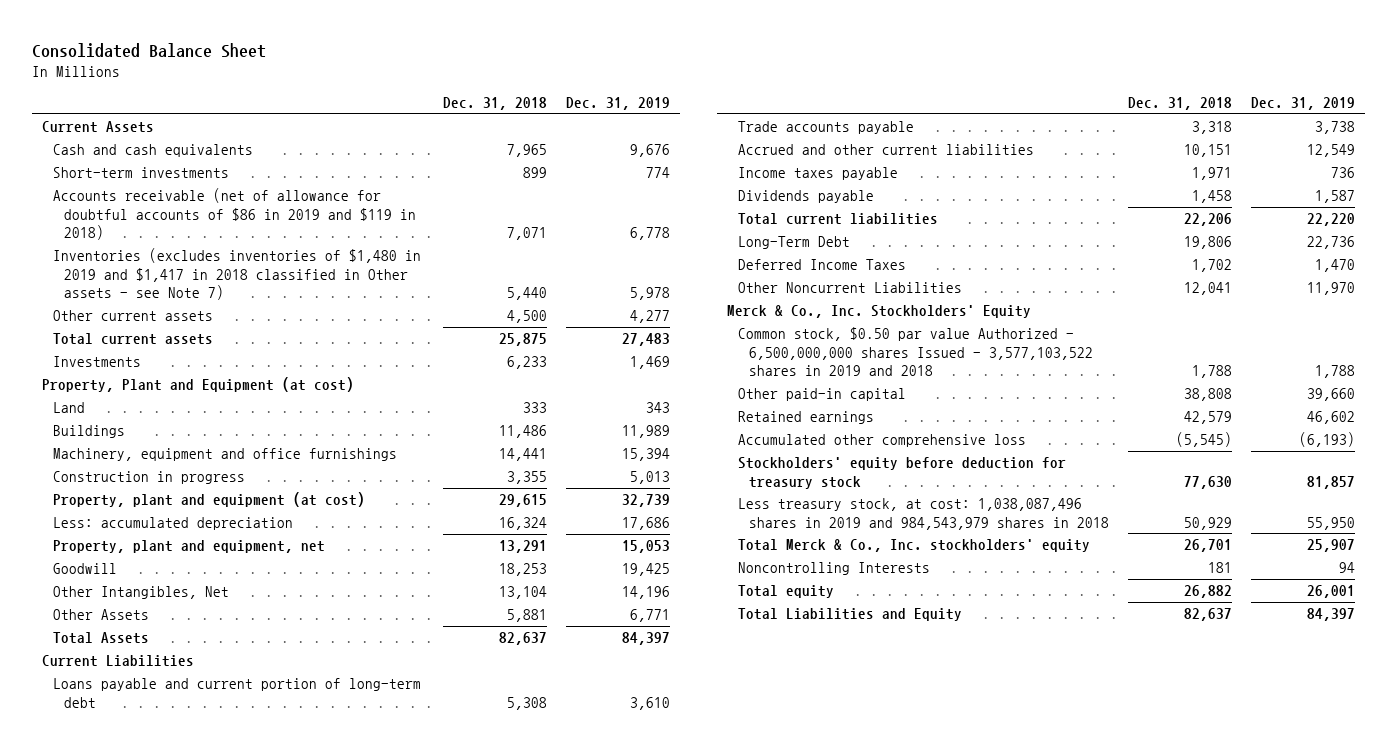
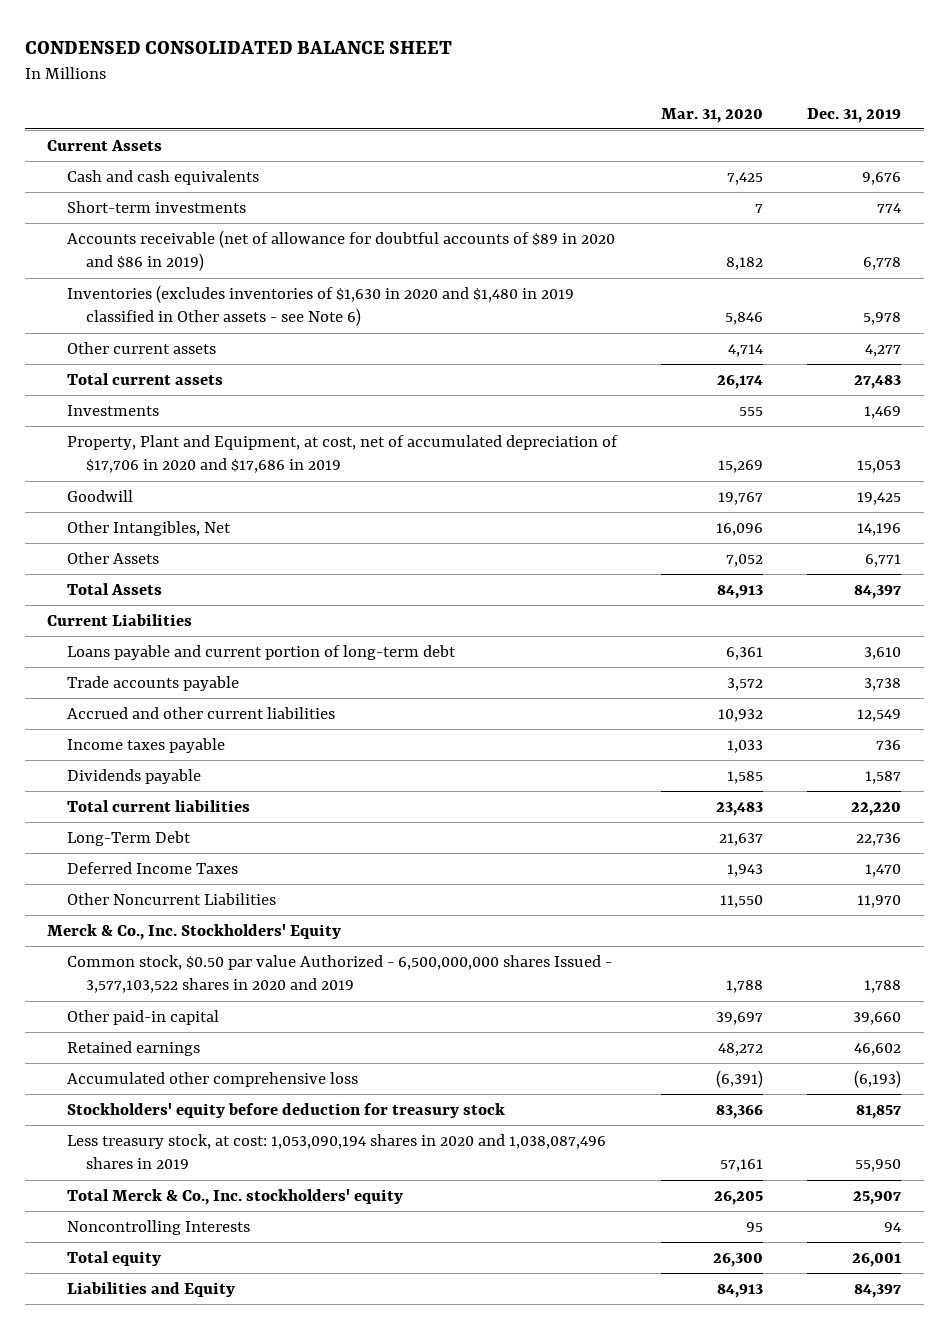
- Consolidated Balance Sheet
+ CONDENSED CONSOLIDATED BALANCE SHEET
- | Dec. 31, 2018 | Dec. 31, 2019
+ | Mar. 31, 2020 | Dec. 31, 2019
- Accounts receivable (net of allowance for doubtful accounts of $86 in 2019 and $119 in 2018) | 7,071 | 6,778
- Inventories (excludes inventories of $1,480 in 2019 and $1,417 in 2018 classified in Other assets - see Note 7) | 5,440 | 5,978
+ Accounts receivable (net of allowance for doubtful accounts of $89 in 2020 and $86 in 2019) | 8,182 | 6,778
+ Inventories (excludes inventories of $1,630 in 2020 and $1,480 in 2019 classified in Other assets - see Note 6) | 5,846 | 5,978
- Property, Plant and Equipment (at cost)
- Land | 333 | 343
- Buildings | 11,486 | 11,989
- Machinery, equipment and office furnishings | 14,441 | 15,394
- Construction in progress | 3,355 | 5,013
- Property, plant and equipment (at cost) | 29,615 | 32,739
- Less: accumulated depreciation | 16,324 | 17,686
- Property, plant and equipment, net | 13,291 | 15,053
+ Property, Plant and Equipment, at cost, net of accumulated depreciation of $17,706 in 2020 and $17,686 in 2019 | 15,269 | 15,053
- Common stock, $0.50 par value Authorized - 6,500,000,000 shares Issued - 3,577,103,522 shares in 2019 and 2018 | 1,788 | 1,788
+ Common stock, $0.50 par value Authorized - 6,500,000,000 shares Issued - 3,577,103,522 shares in 2020 and 2019 | 1,788 | 1,788
- Less treasury stock, at cost: 1,038,087,496 shares in 2019 and 984,543,979 shares in 2018 | 50,929 | 55,950
+ Less treasury stock, at cost: 1,053,090,194 shares in 2020 and 1,038,087,496 shares in 2019 | 57,161 | 55,950
- Total Liabilities and Equity | 82,637 | 84,397
+ Liabilities and Equity | 84,913 | 84,397

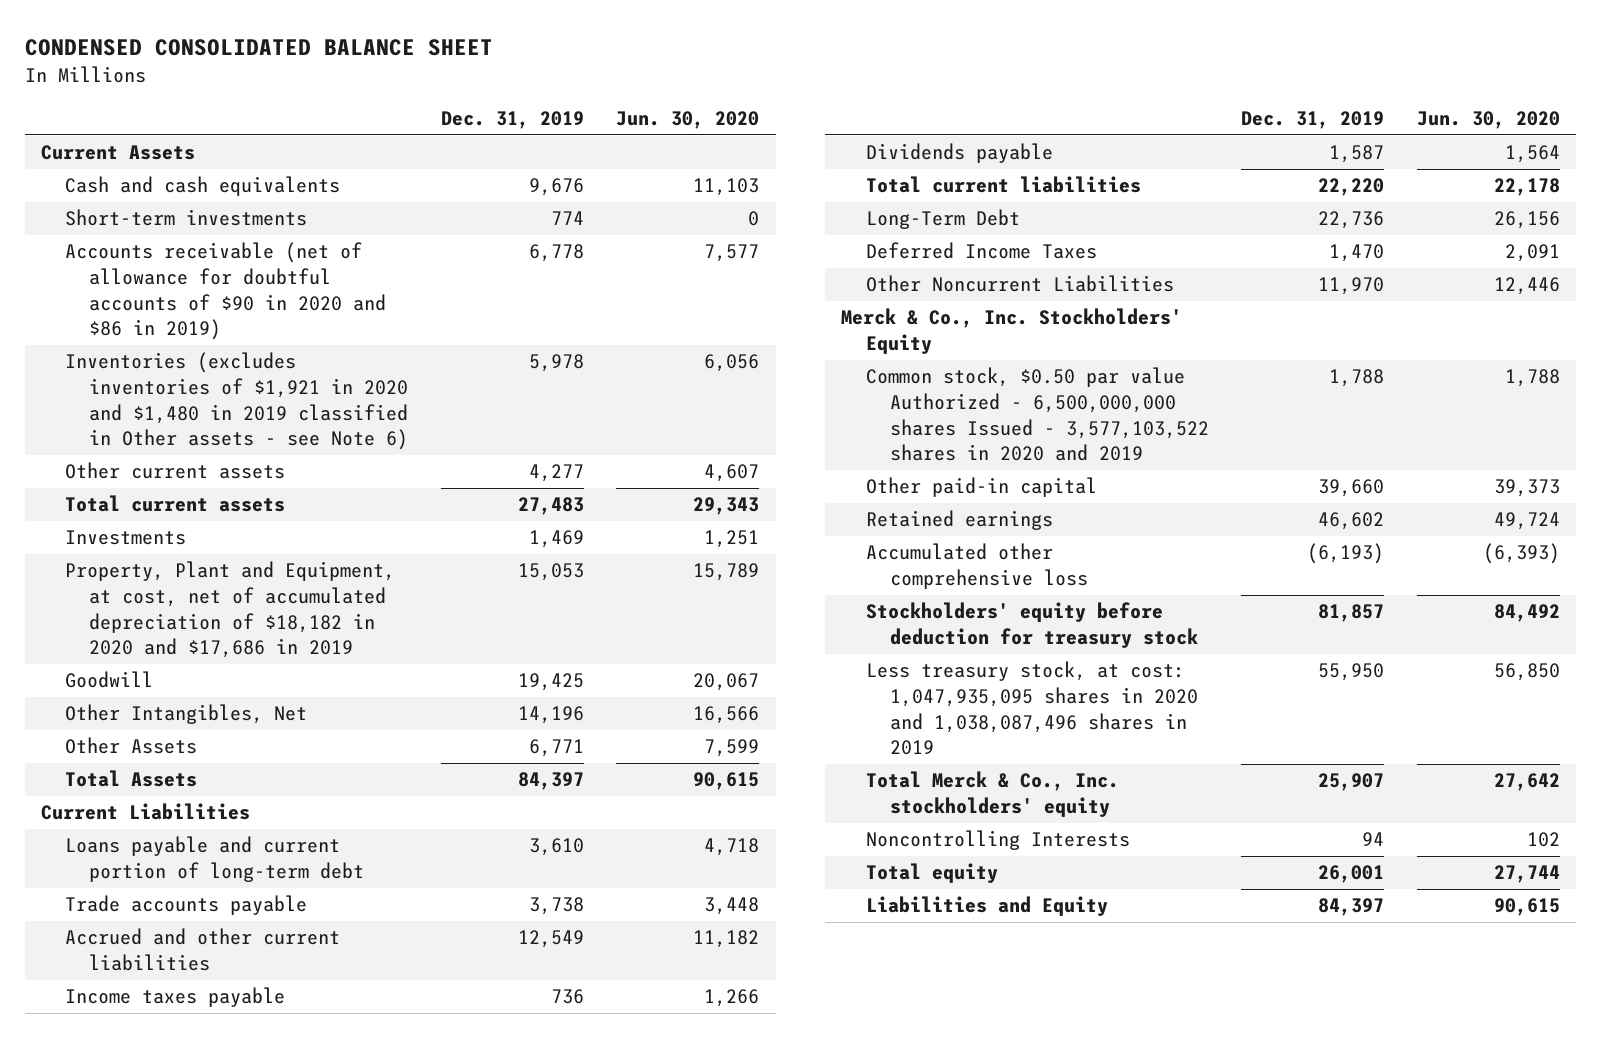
- | Mar. 31, 2020 | Dec. 31, 2019
+ | Dec. 31, 2019 | Jun. 30, 2020
- Accounts receivable (net of allowance for doubtful accounts of $89 in 2020 and $86 in 2019) | 8,182 | 6,778
- Inventories (excludes inventories of $1,630 in 2020 and $1,480 in 2019 classified in Other assets - see Note 6) | 5,846 | 5,978
+ Accounts receivable (net of allowance for doubtful accounts of $90 in 2020 and $86 in 2019) | 6,778 | 7,577
+ Inventories (excludes inventories of $1,921 in 2020 and $1,480 in 2019 classified in Other assets - see Note 6) | 5,978 | 6,056
- Property, Plant and Equipment, at cost, net of accumulated depreciation of $17,706 in 2020 and $17,686 in 2019 | 15,269 | 15,053
+ Property, Plant and Equipment, at cost, net of accumulated depreciation of $18,182 in 2020 and $17,686 in 2019 | 15,053 | 15,789
- Less treasury stock, at cost: 1,053,090,194 shares in 2020 and 1,038,087,496 shares in 2019 | 57,161 | 55,950
+ Less treasury stock, at cost: 1,047,935,095 shares in 2020 and 1,038,087,496 shares in 2019 | 55,950 | 56,850

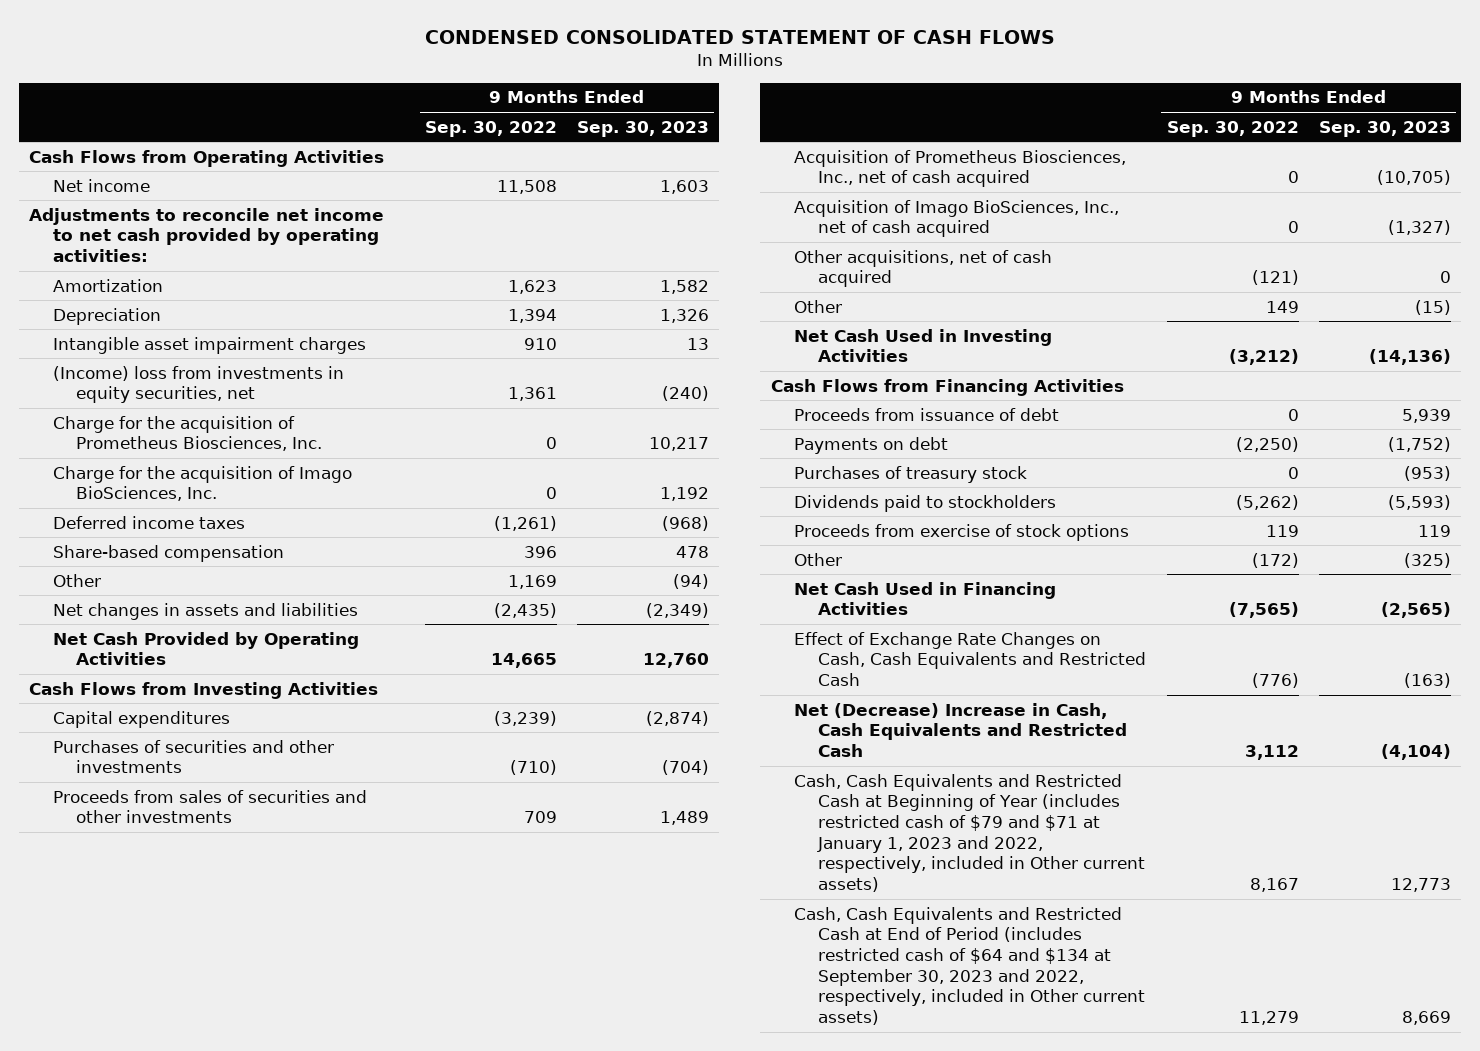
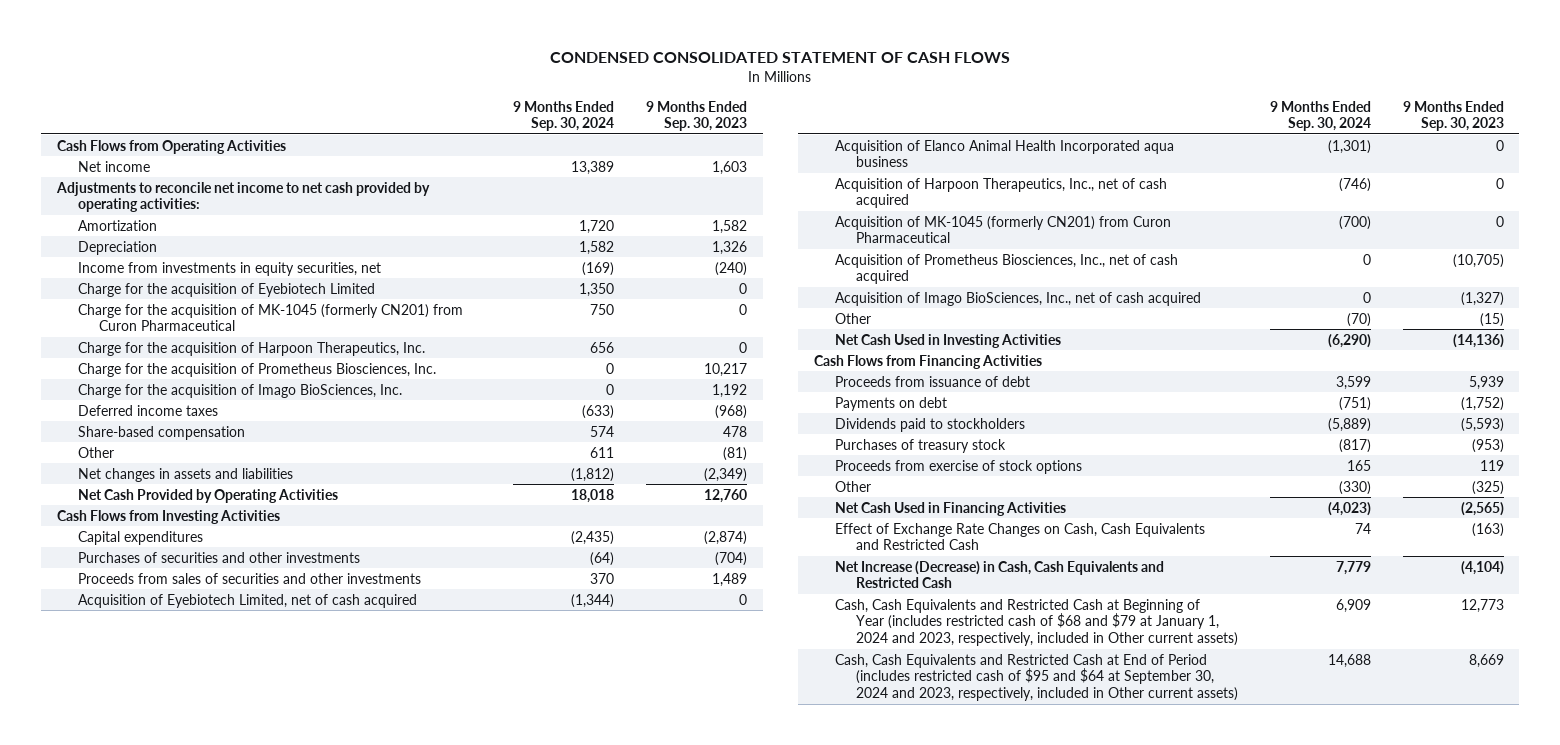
- | 9 Months Ended Sep. 30, 2022 | 9 Months Ended Sep. 30, 2023
+ | 9 Months Ended Sep. 30, 2024 | 9 Months Ended Sep. 30, 2023
- Intangible asset impairment charges | 910 | 13
- (Income) loss from investments in equity securities, net | 1,361 | (240)
+ Income from investments in equity securities, net | (169) | (240)
+ Charge for the acquisition of Eyebiotech Limited | 1,350 | 0
+ Charge for the acquisition of MK-1045 (formerly CN201) from Curon Pharmaceutical | 750 | 0
+ Charge for the acquisition of Harpoon Therapeutics, Inc. | 656 | 0
- Other | 1,169 | (94)
+ Other | 611 | (81)
+ Acquisition of Eyebiotech Limited, net of cash acquired | (1,344) | 0
+ Acquisition of Elanco Animal Health Incorporated aqua business | (1,301) | 0
+ Acquisition of Harpoon Therapeutics, Inc., net of cash acquired | (746) | 0
+ Acquisition of MK-1045 (formerly CN201) from Curon Pharmaceutical | (700) | 0
- Other acquisitions, net of cash acquired | (121) | 0
moved down: Purchases of treasury stock | (817) | (953)
- Net (Decrease) Increase in Cash, Cash Equivalents and Restricted Cash | 3,112 | (4,104)
- Cash, Cash Equivalents and Restricted Cash at Beginning of Year (includes restricted cash of $79 and $71 at January 1, 2023 and 2022, respectively, included in Other current assets) | 8,167 | 12,773
- Cash, Cash Equivalents and Restricted Cash at End of Period (includes restricted cash of $64 and $134 at September 30, 2023 and 2022, respectively, included in Other current assets) | 11,279 | 8,669
+ Net Increase (Decrease) in Cash, Cash Equivalents and Restricted Cash | 7,779 | (4,104)
+ Cash, Cash Equivalents and Restricted Cash at Beginning of Year (includes restricted cash of $68 and $79 at January 1, 2024 and 2023, respectively, included in Other current assets) | 6,909 | 12,773
+ Cash, Cash Equivalents and Restricted Cash at End of Period (includes restricted cash of $95 and $64 at September 30, 2024 and 2023, respectively, included in Other current assets) | 14,688 | 8,669

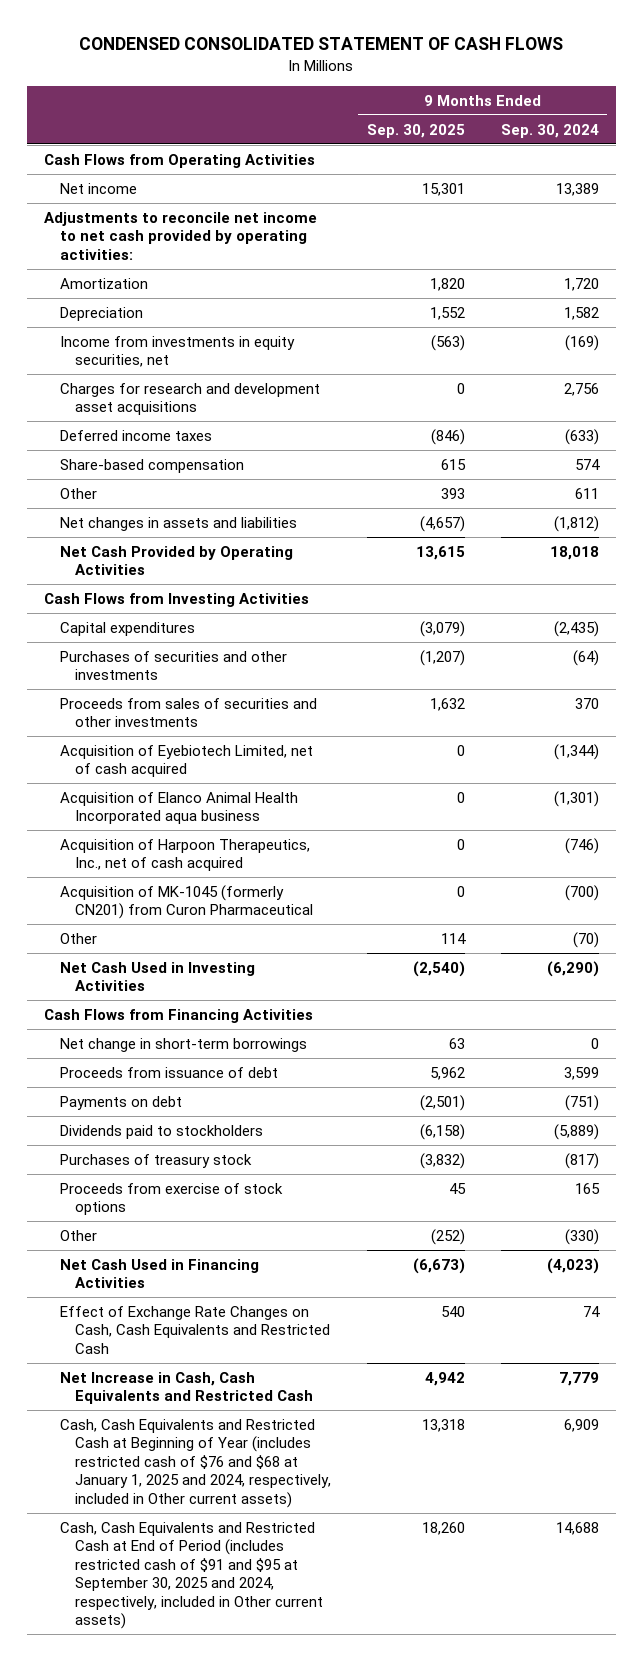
- | 9 Months Ended Sep. 30, 2024 | 9 Months Ended Sep. 30, 2023
+ | 9 Months Ended Sep. 30, 2025 | 9 Months Ended Sep. 30, 2024
- Charge for the acquisition of Eyebiotech Limited | 1,350 | 0
- Charge for the acquisition of MK-1045 (formerly CN201) from Curon Pharmaceutical | 750 | 0
- Charge for the acquisition of Harpoon Therapeutics, Inc. | 656 | 0
- Charge for the acquisition of Prometheus Biosciences, Inc. | 0 | 10,217
- Charge for the acquisition of Imago BioSciences, Inc. | 0 | 1,192
+ Charges for research and development asset acquisitions | 0 | 2,756
- Acquisition of Prometheus Biosciences, Inc., net of cash acquired | 0 | (10,705)
- Acquisition of Imago BioSciences, Inc., net of cash acquired | 0 | (1,327)
+ Net change in short-term borrowings | 63 | 0
- Net Increase (Decrease) in Cash, Cash Equivalents and Restricted Cash | 7,779 | (4,104)
- Cash, Cash Equivalents and Restricted Cash at Beginning of Year (includes restricted cash of $68 and $79 at January 1, 2024 and 2023, respectively, included in Other current assets) | 6,909 | 12,773
- Cash, Cash Equivalents and Restricted Cash at End of Period (includes restricted cash of $95 and $64 at September 30, 2024 and 2023, respectively, included in Other current assets) | 14,688 | 8,669
+ Net Increase in Cash, Cash Equivalents and Restricted Cash | 4,942 | 7,779
+ Cash, Cash Equivalents and Restricted Cash at Beginning of Year (includes restricted cash of $76 and $68 at January 1, 2025 and 2024, respectively, included in Other current assets) | 13,318 | 6,909
+ Cash, Cash Equivalents and Restricted Cash at End of Period (includes restricted cash of $91 and $95 at September 30, 2025 and 2024, respectively, included in Other current assets) | 18,260 | 14,688

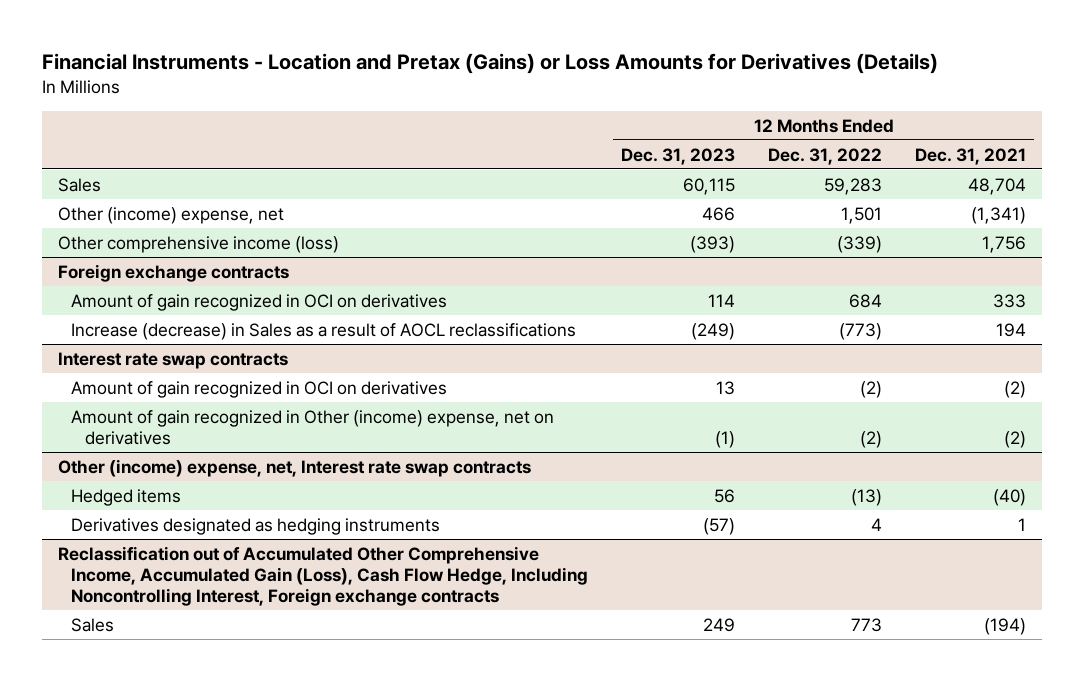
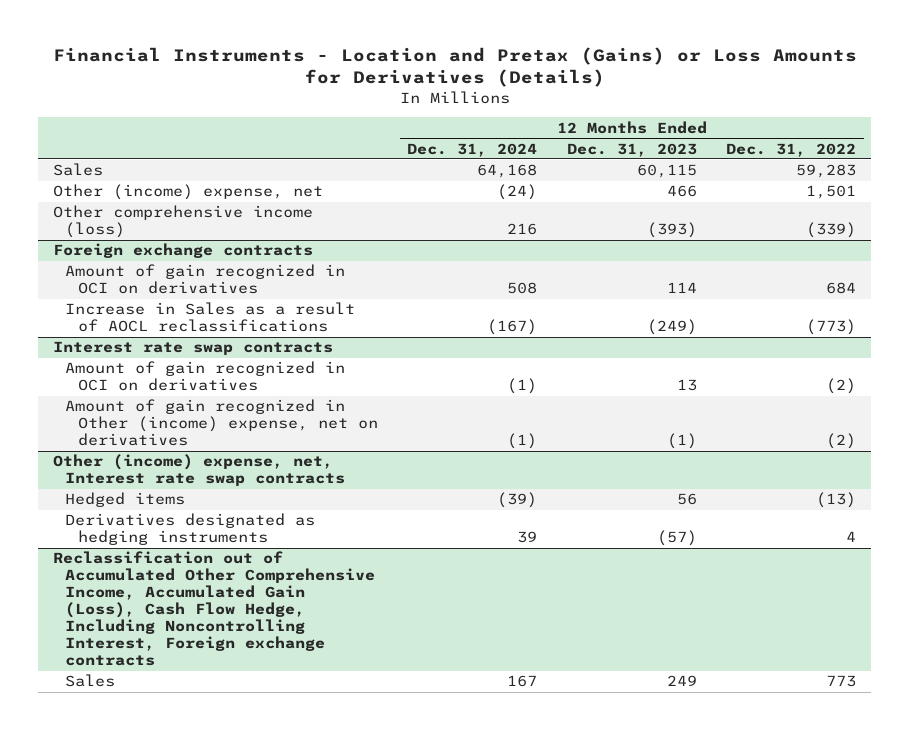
- | 12 Months Ended Dec. 31, 2023 | 12 Months Ended Dec. 31, 2022 | 12 Months Ended Dec. 31, 2021
+ | 12 Months Ended Dec. 31, 2024 | 12 Months Ended Dec. 31, 2023 | 12 Months Ended Dec. 31, 2022
@ Foreign exchange contracts
- Increase (decrease) in Sales as a result of AOCL reclassifications | (249) | (773) | 194
+ Increase in Sales as a result of AOCL reclassifications | (167) | (249) | (773)

